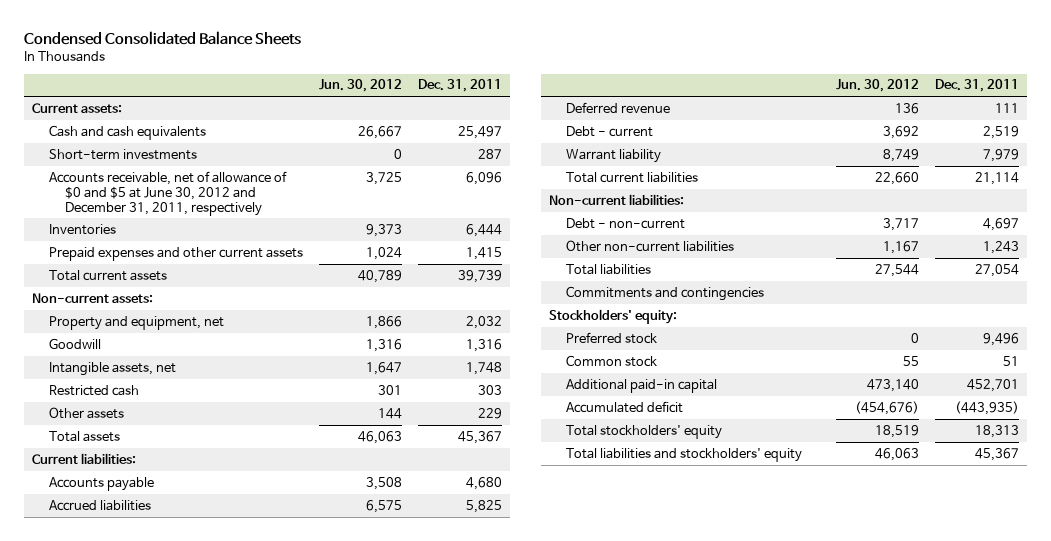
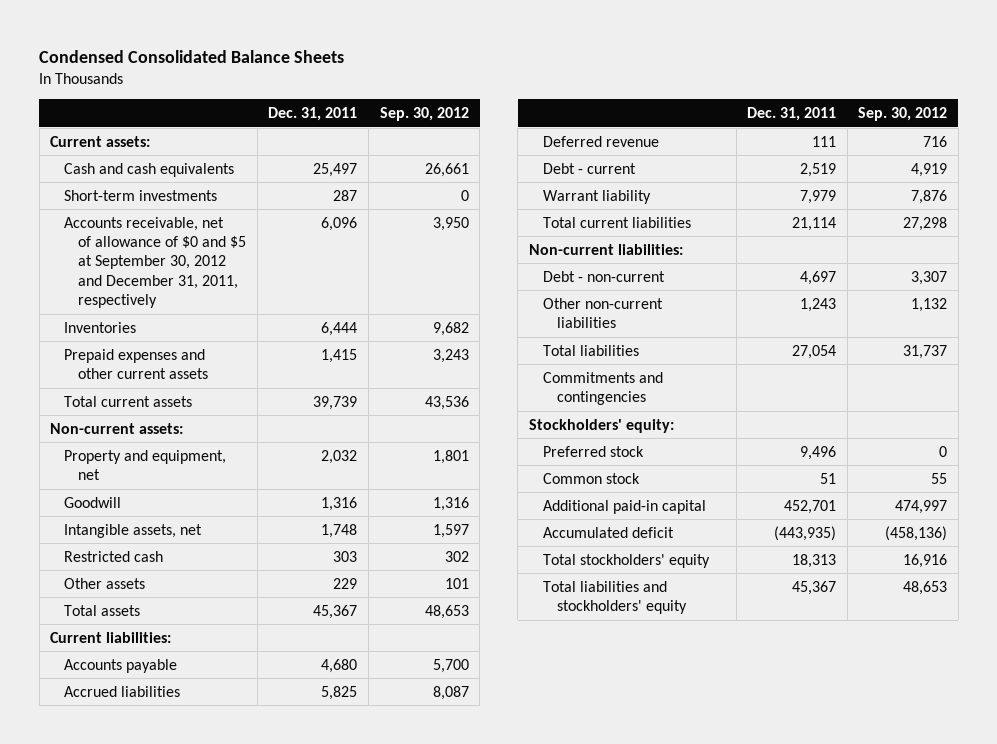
- | Jun. 30, 2012 | Dec. 31, 2011
+ | Dec. 31, 2011 | Sep. 30, 2012
- Accounts receivable, net of allowance of $0 and $5 at June 30, 2012 and December 31, 2011, respectively | 3,725 | 6,096
+ Accounts receivable, net of allowance of $0 and $5 at September 30, 2012 and December 31, 2011, respectively | 6,096 | 3,950

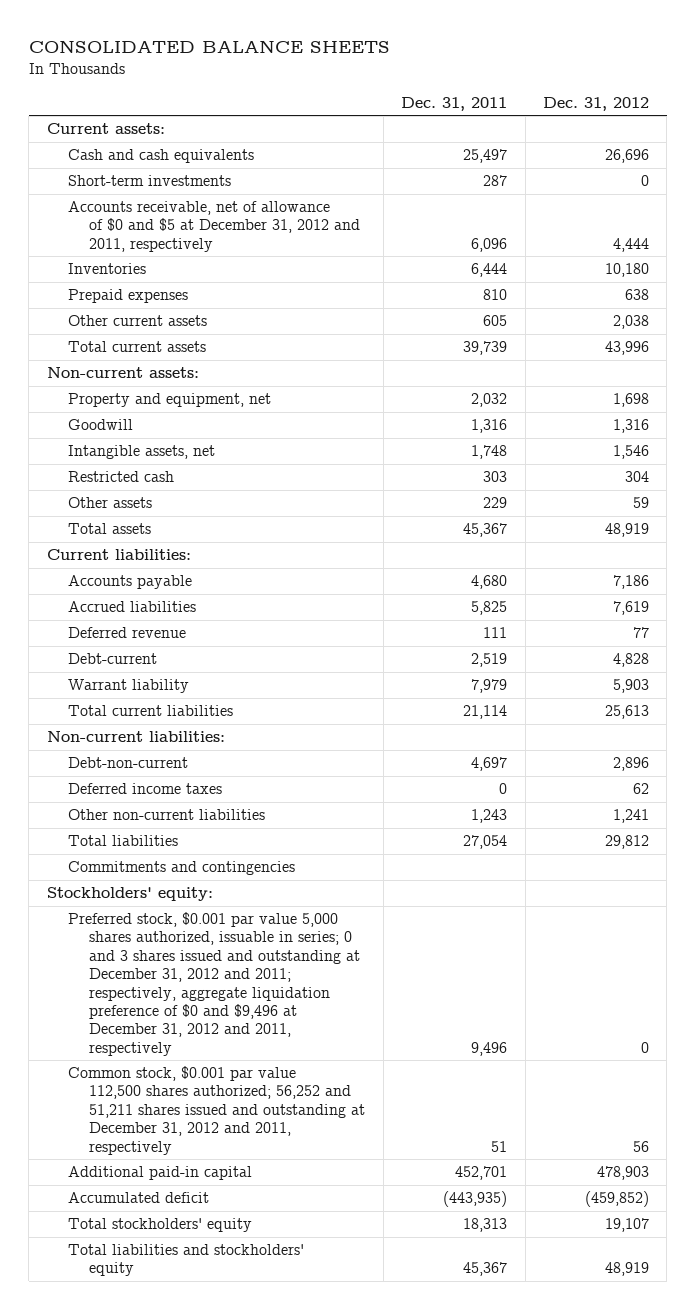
- Condensed Consolidated Balance Sheets
+ CONSOLIDATED BALANCE SHEETS
- | Dec. 31, 2011 | Sep. 30, 2012
+ | Dec. 31, 2011 | Dec. 31, 2012
- Accounts receivable, net of allowance of $0 and $5 at September 30, 2012 and December 31, 2011, respectively | 6,096 | 3,950
+ Accounts receivable, net of allowance of $0 and $5 at December 31, 2012 and 2011, respectively | 6,096 | 4,444
- Prepaid expenses and other current assets | 1,415 | 3,243
+ Prepaid expenses | 810 | 638
+ Other current assets | 605 | 2,038
- Debt - current | 2,519 | 4,919
+ Debt-current | 2,519 | 4,828
- Debt - non-current | 4,697 | 3,307
+ Debt-non-current | 4,697 | 2,896
+ Deferred income taxes | 0 | 62
- Preferred stock | 9,496 | 0
- Common stock | 51 | 55
+ Preferred stock, $0.001 par value 5,000 shares authorized, issuable in series; 0 and 3 shares issued and outstanding at December 31, 2012 and 2011; respectively, aggregate liquidation preference of $0 and $9,496 at December 31, 2012 and 2011, respectively | 9,496 | 0
+ Common stock, $0.001 par value 112,500 shares authorized; 56,252 and 51,211 shares issued and outstanding at December 31, 2012 and 2011, respectively | 51 | 56

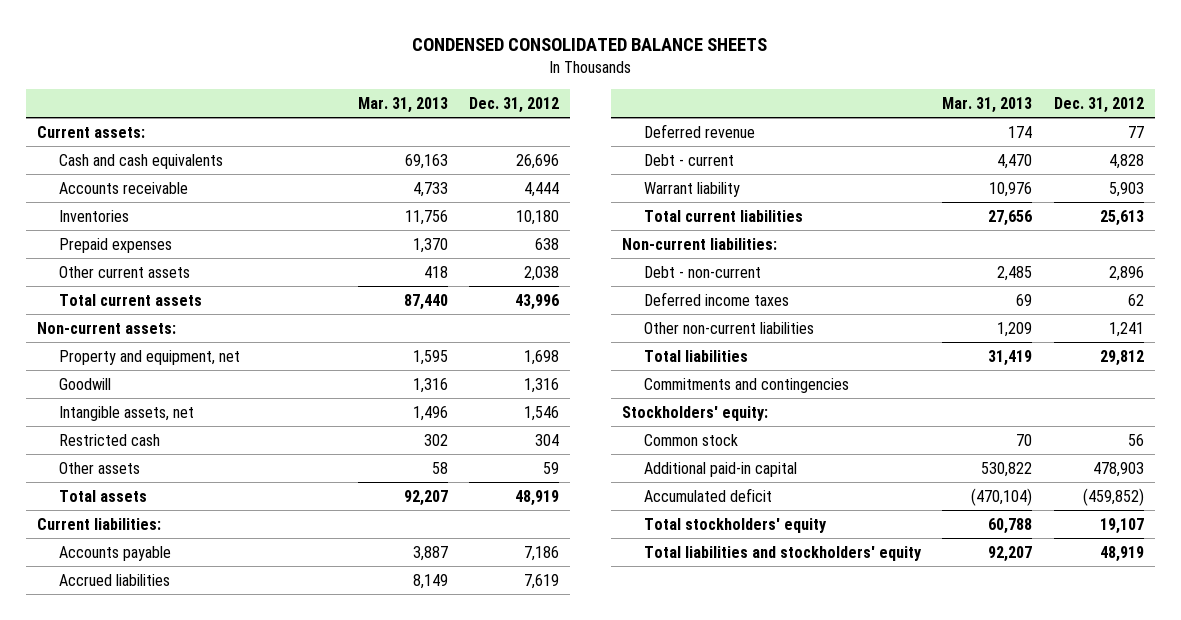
- CONSOLIDATED BALANCE SHEETS
+ CONDENSED CONSOLIDATED BALANCE SHEETS
- | Dec. 31, 2011 | Dec. 31, 2012
+ | Mar. 31, 2013 | Dec. 31, 2012
- Short-term investments | 287 | 0
- Accounts receivable, net of allowance of $0 and $5 at December 31, 2012 and 2011, respectively | 6,096 | 4,444
+ Accounts receivable | 4,733 | 4,444
- Debt-current | 2,519 | 4,828
+ Debt - current | 4,470 | 4,828
- Debt-non-current | 4,697 | 2,896
+ Debt - non-current | 2,485 | 2,896
- Preferred stock, $0.001 par value 5,000 shares authorized, issuable in series; 0 and 3 shares issued and outstanding at December 31, 2012 and 2011; respectively, aggregate liquidation preference of $0 and $9,496 at December 31, 2012 and 2011, respectively | 9,496 | 0
- Common stock, $0.001 par value 112,500 shares authorized; 56,252 and 51,211 shares issued and outstanding at December 31, 2012 and 2011, respectively | 51 | 56
+ Common stock | 70 | 56

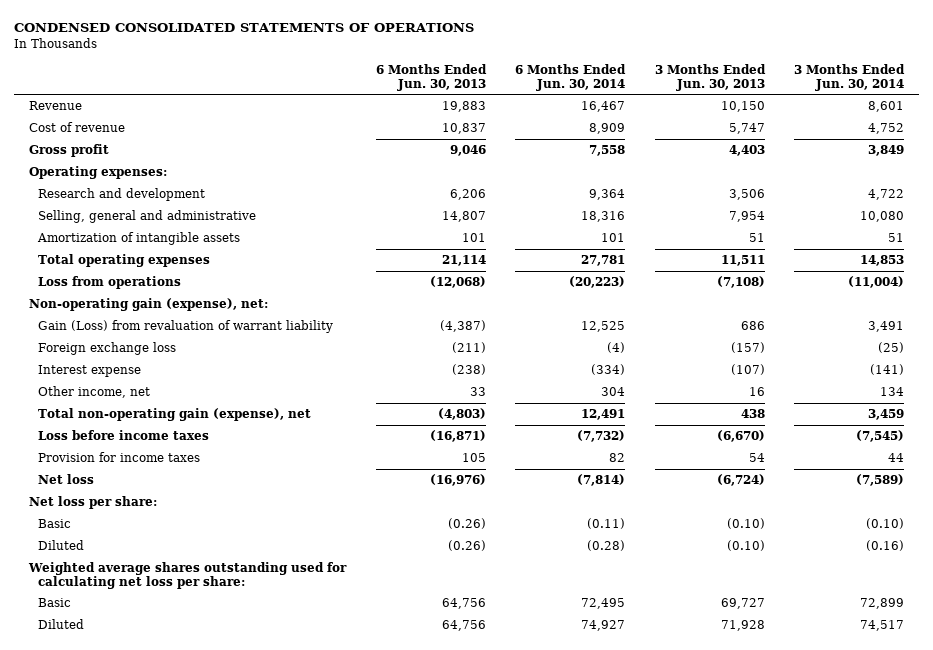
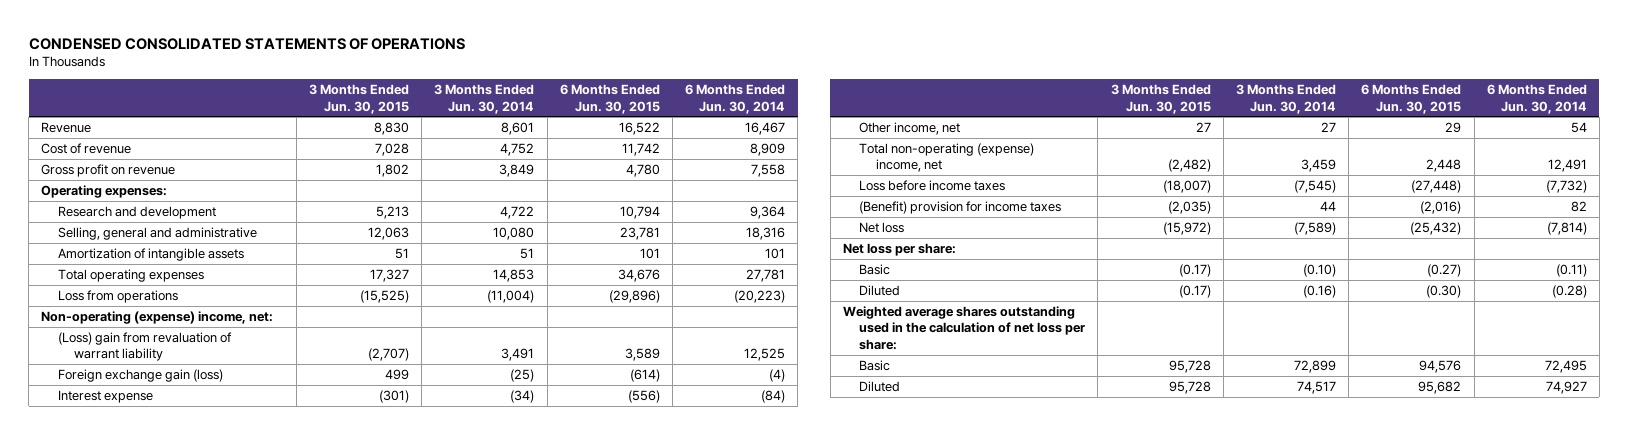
- | 6 Months Ended Jun. 30, 2013 | 6 Months Ended Jun. 30, 2014 | 3 Months Ended Jun. 30, 2013 | 3 Months Ended Jun. 30, 2014
+ | 3 Months Ended Jun. 30, 2015 | 3 Months Ended Jun. 30, 2014 | 6 Months Ended Jun. 30, 2015 | 6 Months Ended Jun. 30, 2014
- Gross profit | 9,046 | 7,558 | 4,403 | 3,849
+ Gross profit on revenue | 1,802 | 3,849 | 4,780 | 7,558
- Non-operating gain (expense), net:
- Gain (Loss) from revaluation of warrant liability | (4,387) | 12,525 | 686 | 3,491
- Foreign exchange loss | (211) | (4) | (157) | (25)
- Interest expense | (238) | (334) | (107) | (141)
- Other income, net | 33 | 304 | 16 | 134
- Total non-operating gain (expense), net | (4,803) | 12,491 | 438 | 3,459
+ Non-operating (expense) income, net:
+ (Loss) gain from revaluation of warrant liability | (2,707) | 3,491 | 3,589 | 12,525
+ Foreign exchange gain (loss) | 499 | (25) | (614) | (4)
+ Interest expense | (301) | (34) | (556) | (84)
+ Other income, net | 27 | 27 | 29 | 54
+ Total non-operating (expense) income, net | (2,482) | 3,459 | 2,448 | 12,491
- Provision for income taxes | 105 | 82 | 54 | 44
+ (Benefit) provision for income taxes | (2,035) | 44 | (2,016) | 82
- Weighted average shares outstanding used for calculating net loss per share:
+ Weighted average shares outstanding used in the calculation of net loss per share:

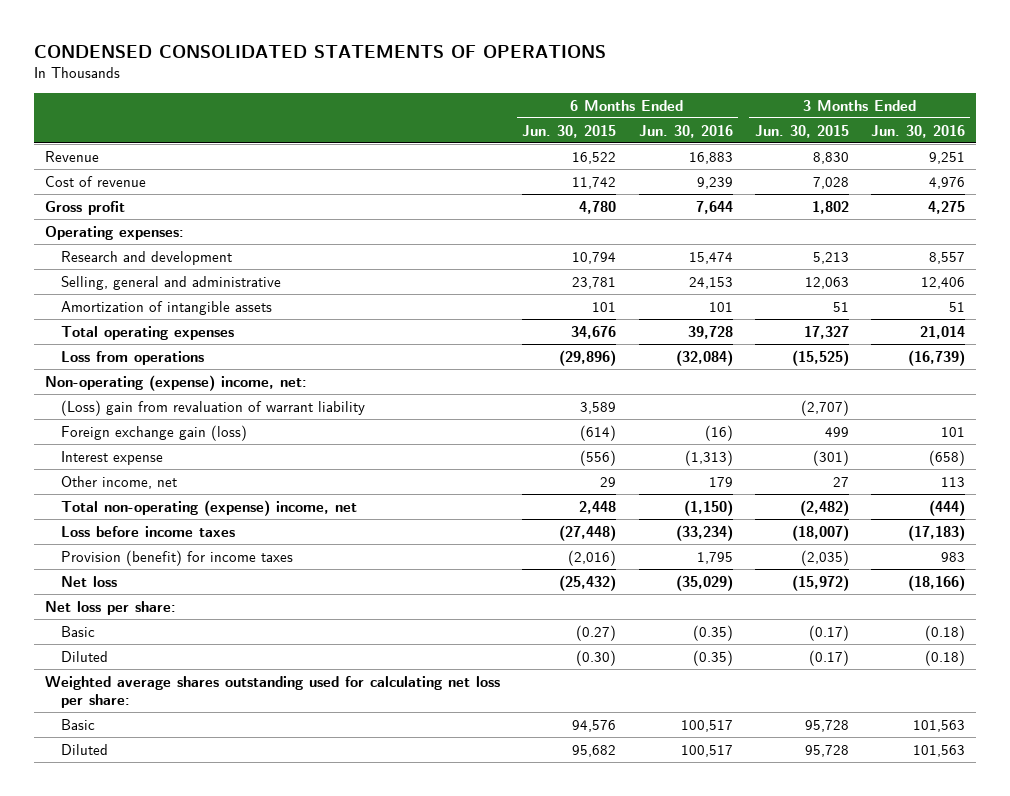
- | 3 Months Ended Jun. 30, 2015 | 3 Months Ended Jun. 30, 2014 | 6 Months Ended Jun. 30, 2015 | 6 Months Ended Jun. 30, 2014
+ | 6 Months Ended Jun. 30, 2015 | 6 Months Ended Jun. 30, 2016 | 3 Months Ended Jun. 30, 2015 | 3 Months Ended Jun. 30, 2016
- Gross profit on revenue | 1,802 | 3,849 | 4,780 | 7,558
+ Gross profit | 4,780 | 7,644 | 1,802 | 4,275
- (Benefit) provision for income taxes | (2,035) | 44 | (2,016) | 82
+ Provision (benefit) for income taxes | (2,016) | 1,795 | (2,035) | 983
- Weighted average shares outstanding used in the calculation of net loss per share:
+ Weighted average shares outstanding used for calculating net loss per share:

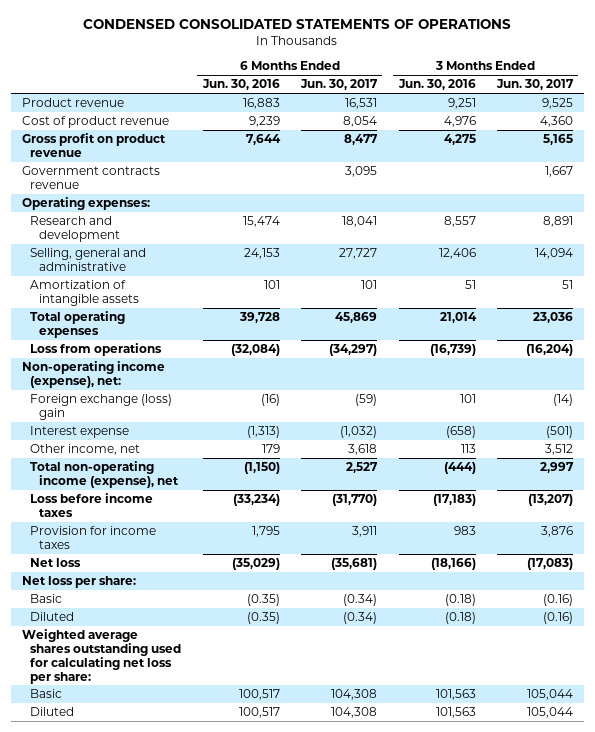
- | 6 Months Ended Jun. 30, 2015 | 6 Months Ended Jun. 30, 2016 | 3 Months Ended Jun. 30, 2015 | 3 Months Ended Jun. 30, 2016
+ | 6 Months Ended Jun. 30, 2016 | 6 Months Ended Jun. 30, 2017 | 3 Months Ended Jun. 30, 2016 | 3 Months Ended Jun. 30, 2017
- Revenue | 16,522 | 16,883 | 8,830 | 9,251
- Cost of revenue | 11,742 | 9,239 | 7,028 | 4,976
- Gross profit | 4,780 | 7,644 | 1,802 | 4,275
+ Product revenue | 16,883 | 16,531 | 9,251 | 9,525
+ Cost of product revenue | 9,239 | 8,054 | 4,976 | 4,360
+ Gross profit on product revenue | 7,644 | 8,477 | 4,275 | 5,165
+ Government contracts revenue | | 3,095 | | 1,667
- Non-operating (expense) income, net:
- (Loss) gain from revaluation of warrant liability | 3,589 | | (2,707) |
- Foreign exchange gain (loss) | (614) | (16) | 499 | 101
+ Non-operating income (expense), net:
+ Foreign exchange (loss) gain | (16) | (59) | 101 | (14)
- Total non-operating (expense) income, net | 2,448 | (1,150) | (2,482) | (444)
+ Total non-operating income (expense), net | (1,150) | 2,527 | (444) | 2,997
- Provision (benefit) for income taxes | (2,016) | 1,795 | (2,035) | 983
+ Provision for income taxes | 1,795 | 3,911 | 983 | 3,876

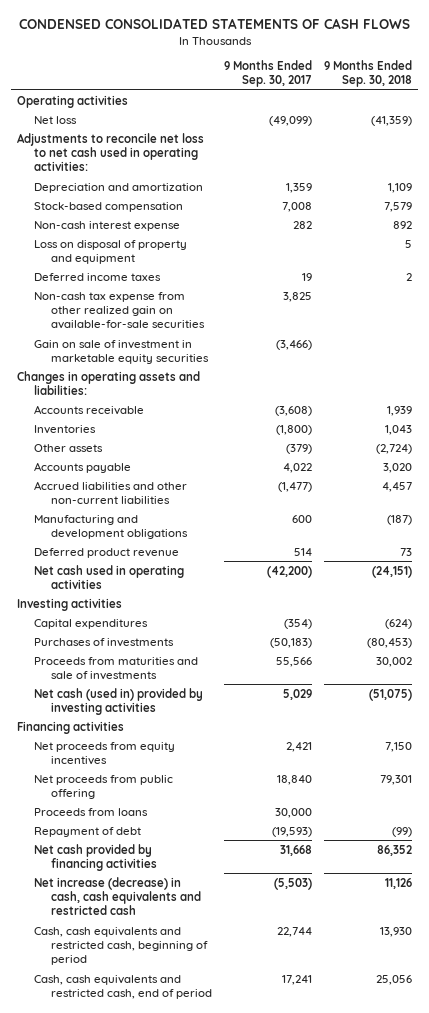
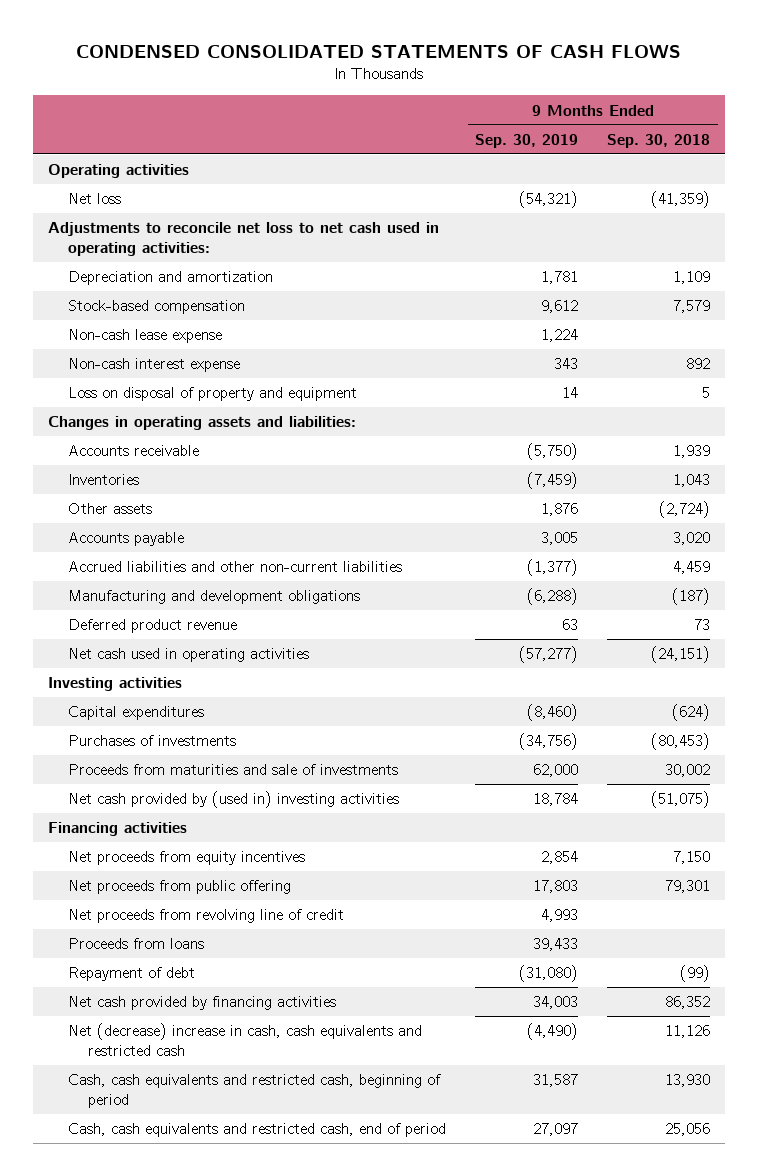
- | 9 Months Ended Sep. 30, 2017 | 9 Months Ended Sep. 30, 2018
+ | 9 Months Ended Sep. 30, 2019 | 9 Months Ended Sep. 30, 2018
+ Non-cash lease expense | 1,224 |
- Deferred income taxes | 19 | 2
- Non-cash tax expense from other realized gain on available-for-sale securities | 3,825 |
- Gain on sale of investment in marketable equity securities | (3,466) |
- Accrued liabilities and other non-current liabilities | (1,477) | 4,457
+ Accrued liabilities and other non-current liabilities | (1,377) | 4,459
- Net cash (used in) provided by investing activities | 5,029 | (51,075)
+ Net cash provided by (used in) investing activities | 18,784 | (51,075)
+ Net proceeds from revolving line of credit | 4,993 |
- Net increase (decrease) in cash, cash equivalents and restricted cash | (5,503) | 11,126
+ Net (decrease) increase in cash, cash equivalents and restricted cash | (4,490) | 11,126

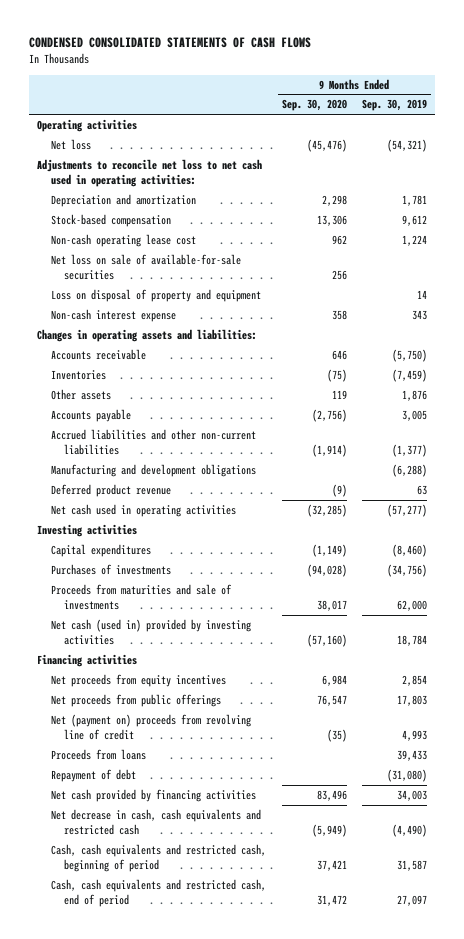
- | 9 Months Ended Sep. 30, 2019 | 9 Months Ended Sep. 30, 2018
+ | 9 Months Ended Sep. 30, 2020 | 9 Months Ended Sep. 30, 2019
- Non-cash lease expense | 1,224 |
+ Non-cash operating lease cost | 962 | 1,224
+ Net loss on sale of available-for-sale securities | 256 |
moved down: Non-cash interest expense | 358 | 343
- Net cash provided by (used in) investing activities | 18,784 | (51,075)
+ Net cash (used in) provided by investing activities | (57,160) | 18,784
- Net proceeds from public offering | 17,803 | 79,301
- Net proceeds from revolving line of credit | 4,993 |
+ Net proceeds from public offerings | 76,547 | 17,803
+ Net (payment on) proceeds from revolving line of credit | (35) | 4,993
- Net (decrease) increase in cash, cash equivalents and restricted cash | (4,490) | 11,126
+ Net decrease in cash, cash equivalents and restricted cash | (5,949) | (4,490)

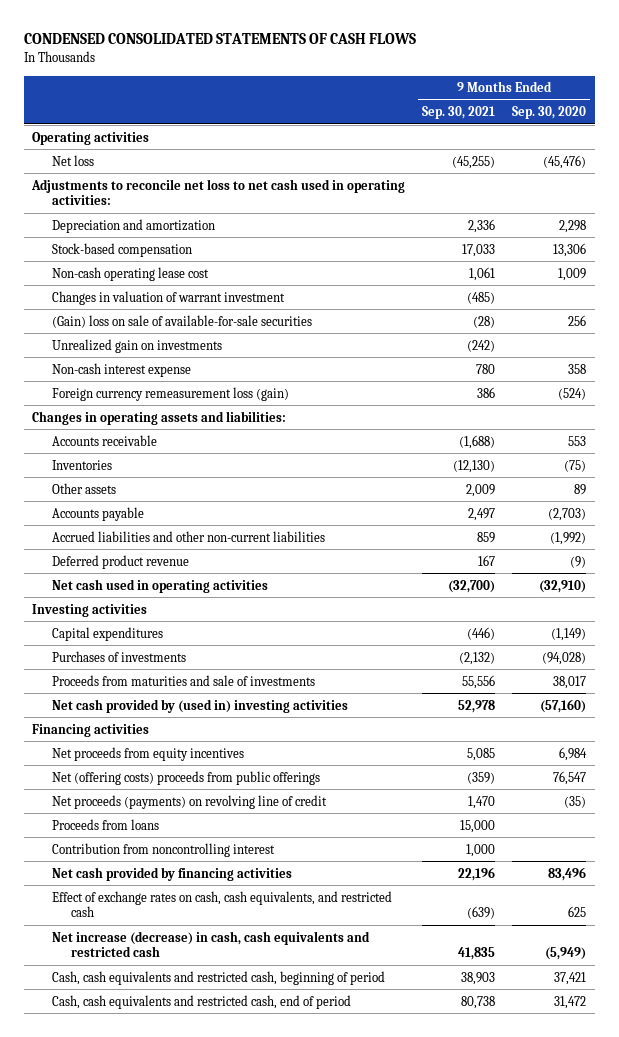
- | 9 Months Ended Sep. 30, 2020 | 9 Months Ended Sep. 30, 2019
+ | 9 Months Ended Sep. 30, 2021 | 9 Months Ended Sep. 30, 2020
- Non-cash operating lease cost | 962 | 1,224
- Net loss on sale of available-for-sale securities | 256 |
- Loss on disposal of property and equipment | | 14
+ Non-cash operating lease cost | 1,061 | 1,009
+ Changes in valuation of warrant investment | (485) |
+ (Gain) loss on sale of available-for-sale securities | (28) | 256
+ Unrealized gain on investments | (242) |
+ Foreign currency remeasurement loss (gain) | 386 | (524)
- Accounts receivable | 646 | (5,750)
+ Accounts receivable | (1,688) | 553
- Other assets | 119 | 1,876
- Accounts payable | (2,756) | 3,005
- Accrued liabilities and other non-current liabilities | (1,914) | (1,377)
- Manufacturing and development obligations | | (6,288)
+ Other assets | 2,009 | 89
+ Accounts payable | 2,497 | (2,703)
+ Accrued liabilities and other non-current liabilities | 859 | (1,992)
- Net cash used in operating activities | (32,285) | (57,277)
+ Net cash used in operating activities | (32,700) | (32,910)
- Net cash (used in) provided by investing activities | (57,160) | 18,784
+ Net cash provided by (used in) investing activities | 52,978 | (57,160)
- Net proceeds from public offerings | 76,547 | 17,803
- Net (payment on) proceeds from revolving line of credit | (35) | 4,993
+ Net (offering costs) proceeds from public offerings | (359) | 76,547
+ Net proceeds (payments) on revolving line of credit | 1,470 | (35)
- Repayment of debt | | (31,080)
+ Contribution from noncontrolling interest | 1,000 |
- Net decrease in cash, cash equivalents and restricted cash | (5,949) | (4,490)
+ Effect of exchange rates on cash, cash equivalents, and restricted cash | (639) | 625
+ Net increase (decrease) in cash, cash equivalents and restricted cash | 41,835 | (5,949)

